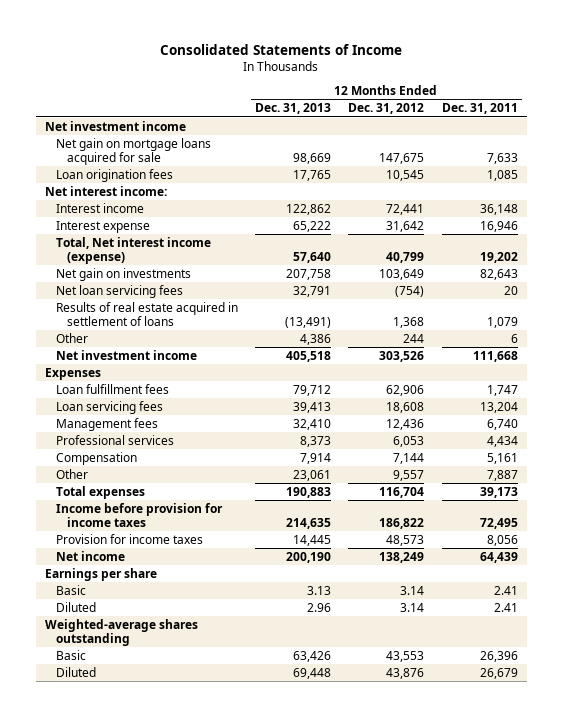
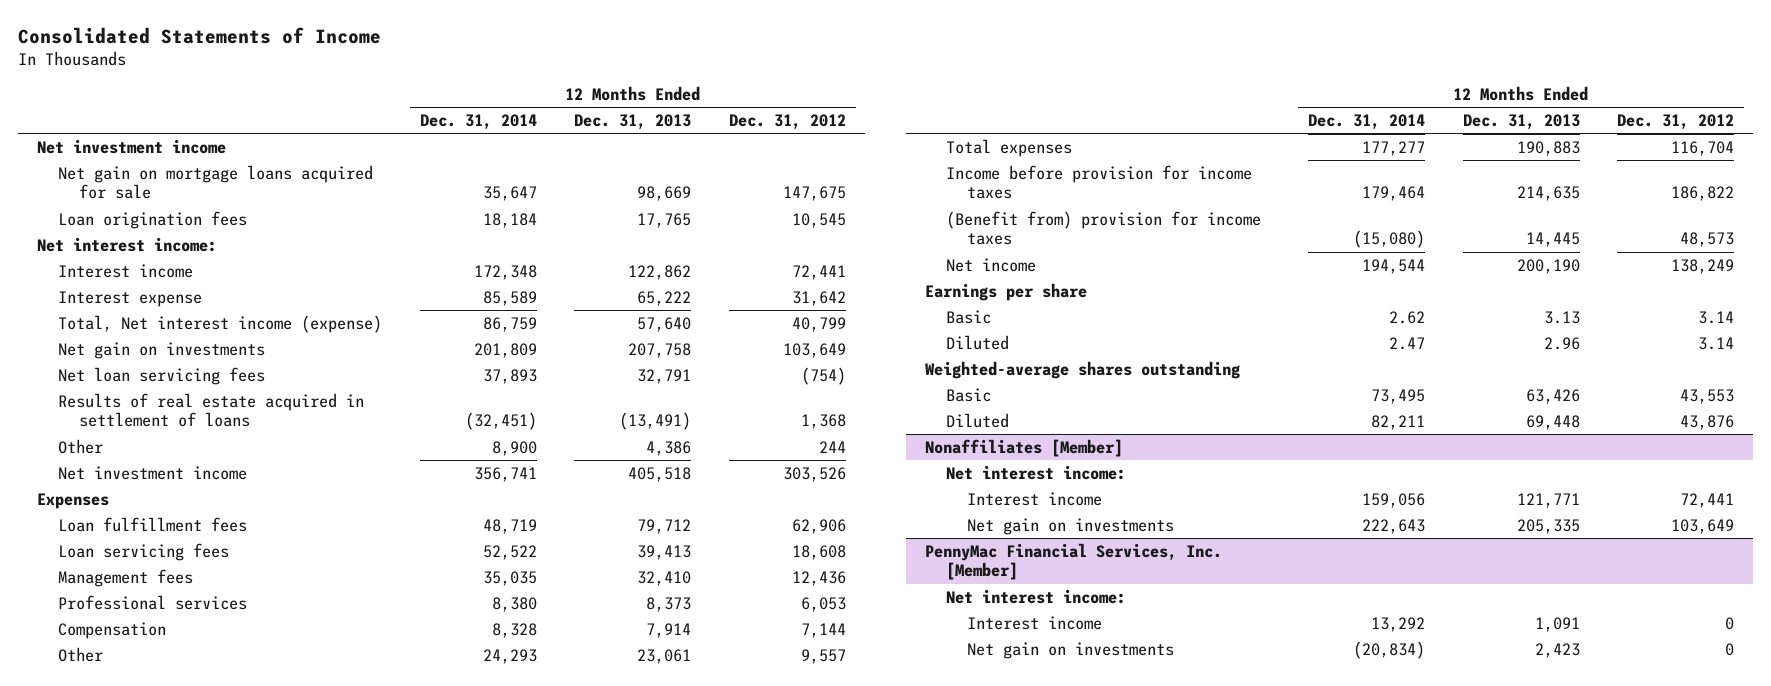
- | 12 Months Ended Dec. 31, 2013 | 12 Months Ended Dec. 31, 2012 | 12 Months Ended Dec. 31, 2011
+ | 12 Months Ended Dec. 31, 2014 | 12 Months Ended Dec. 31, 2013 | 12 Months Ended Dec. 31, 2012
- Provision for income taxes | 14,445 | 48,573 | 8,056
+ (Benefit from) provision for income taxes | (15,080) | 14,445 | 48,573
+ Nonaffiliates [Member]
+ Net interest income:
+ Interest income | 159,056 | 121,771 | 72,441
+ Net gain on investments | 222,643 | 205,335 | 103,649
+ PennyMac Financial Services, Inc. [Member]
+ Net interest income:
+ Interest income | 13,292 | 1,091 | 0
+ Net gain on investments | (20,834) | 2,423 | 0

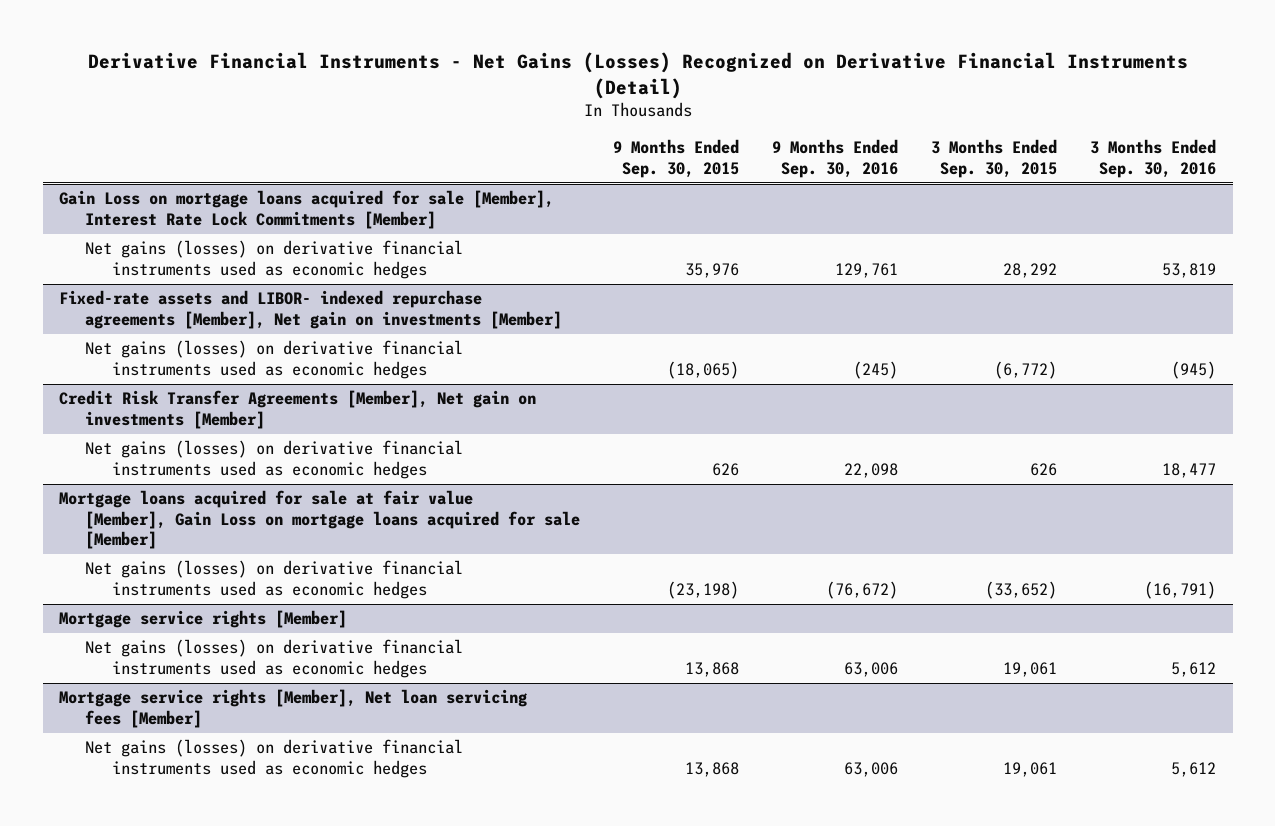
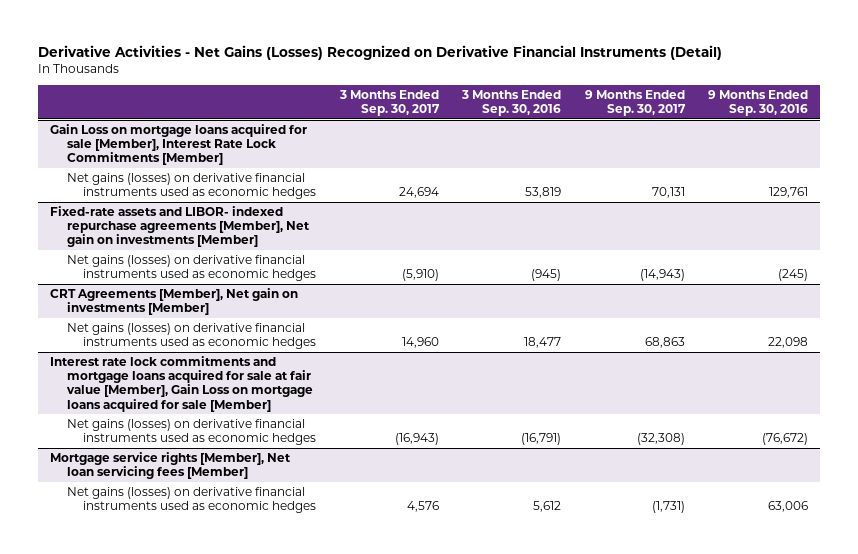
- Derivative Financial Instruments - Net Gains (Losses) Recognized on Derivative Financial Instruments (Detail)
+ Derivative Activities - Net Gains (Losses) Recognized on Derivative Financial Instruments (Detail)
- | 9 Months Ended Sep. 30, 2015 | 9 Months Ended Sep. 30, 2016 | 3 Months Ended Sep. 30, 2015 | 3 Months Ended Sep. 30, 2016
+ | 3 Months Ended Sep. 30, 2017 | 3 Months Ended Sep. 30, 2016 | 9 Months Ended Sep. 30, 2017 | 9 Months Ended Sep. 30, 2016
- Credit Risk Transfer Agreements [Member], Net gain on investments [Member]
+ CRT Agreements [Member], Net gain on investments [Member]
- Mortgage loans acquired for sale at fair value [Member], Gain Loss on mortgage loans acquired for sale [Member]
+ Interest rate lock commitments and mortgage loans acquired for sale at fair value [Member], Gain Loss on mortgage loans acquired for sale [Member]
- Mortgage service rights [Member]
- Net gains (losses) on derivative financial instruments used as economic hedges | 13,868 | 63,006 | 19,061 | 5,612

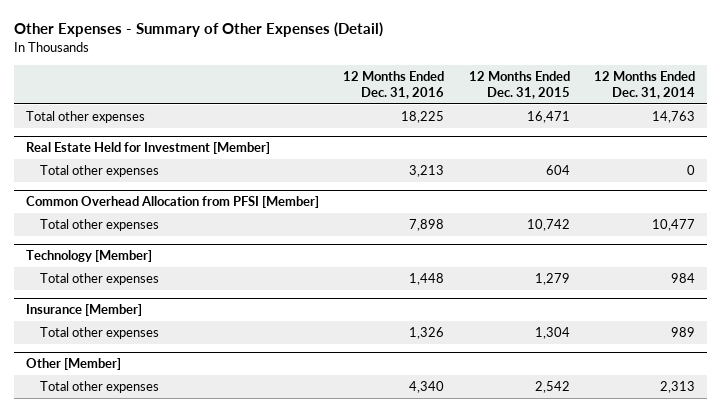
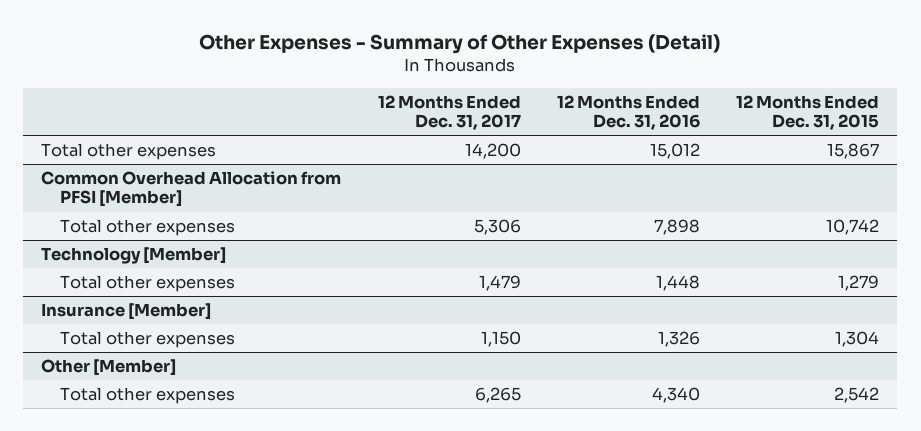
- | 12 Months Ended Dec. 31, 2016 | 12 Months Ended Dec. 31, 2015 | 12 Months Ended Dec. 31, 2014
+ | 12 Months Ended Dec. 31, 2017 | 12 Months Ended Dec. 31, 2016 | 12 Months Ended Dec. 31, 2015
- Total other expenses | 18,225 | 16,471 | 14,763
- Real Estate Held for Investment [Member]
- Total other expenses | 3,213 | 604 | 0
+ Total other expenses | 14,200 | 15,012 | 15,867

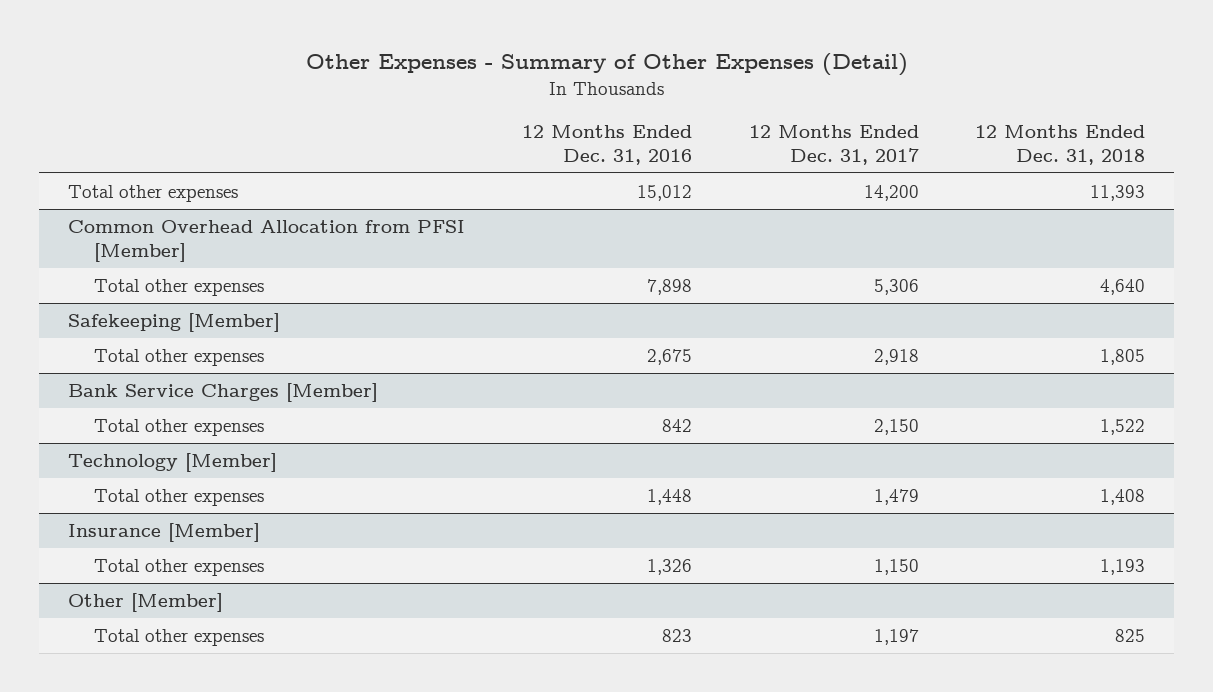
- | 12 Months Ended Dec. 31, 2017 | 12 Months Ended Dec. 31, 2016 | 12 Months Ended Dec. 31, 2015
+ | 12 Months Ended Dec. 31, 2016 | 12 Months Ended Dec. 31, 2017 | 12 Months Ended Dec. 31, 2018
+ Safekeeping [Member]
+ Total other expenses | 2,675 | 2,918 | 1,805
+ Bank Service Charges [Member]
+ Total other expenses | 842 | 2,150 | 1,522
@ Other [Member]
- Total other expenses | 6,265 | 4,340 | 2,542
+ Total other expenses | 823 | 1,197 | 825

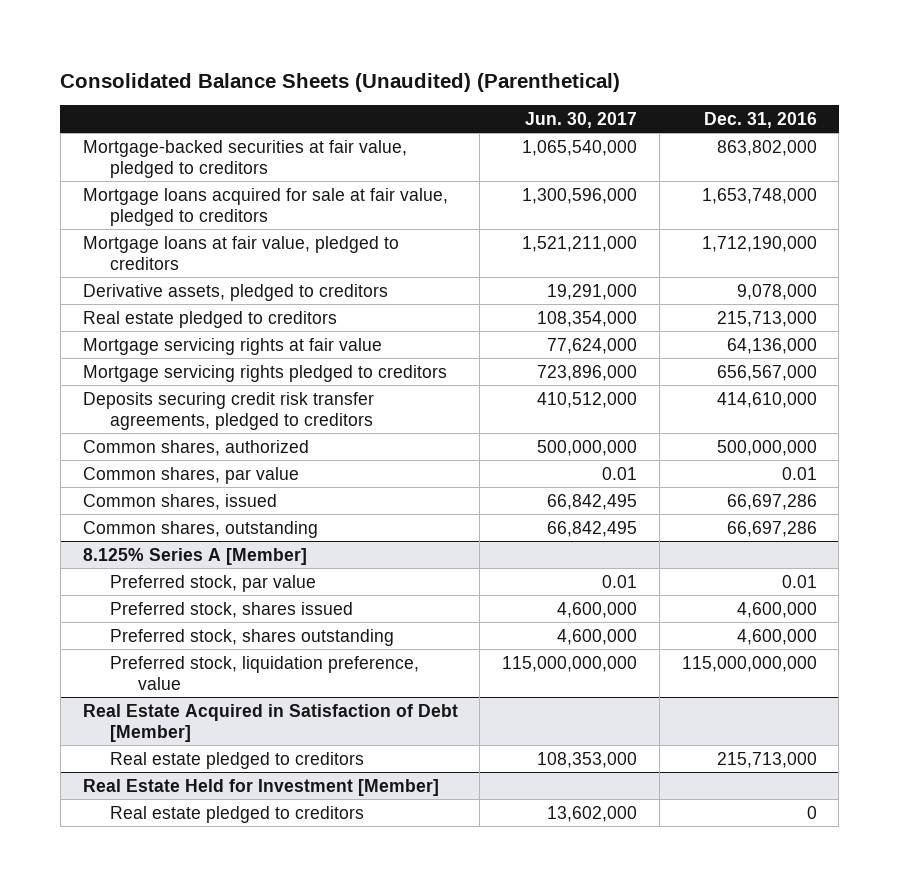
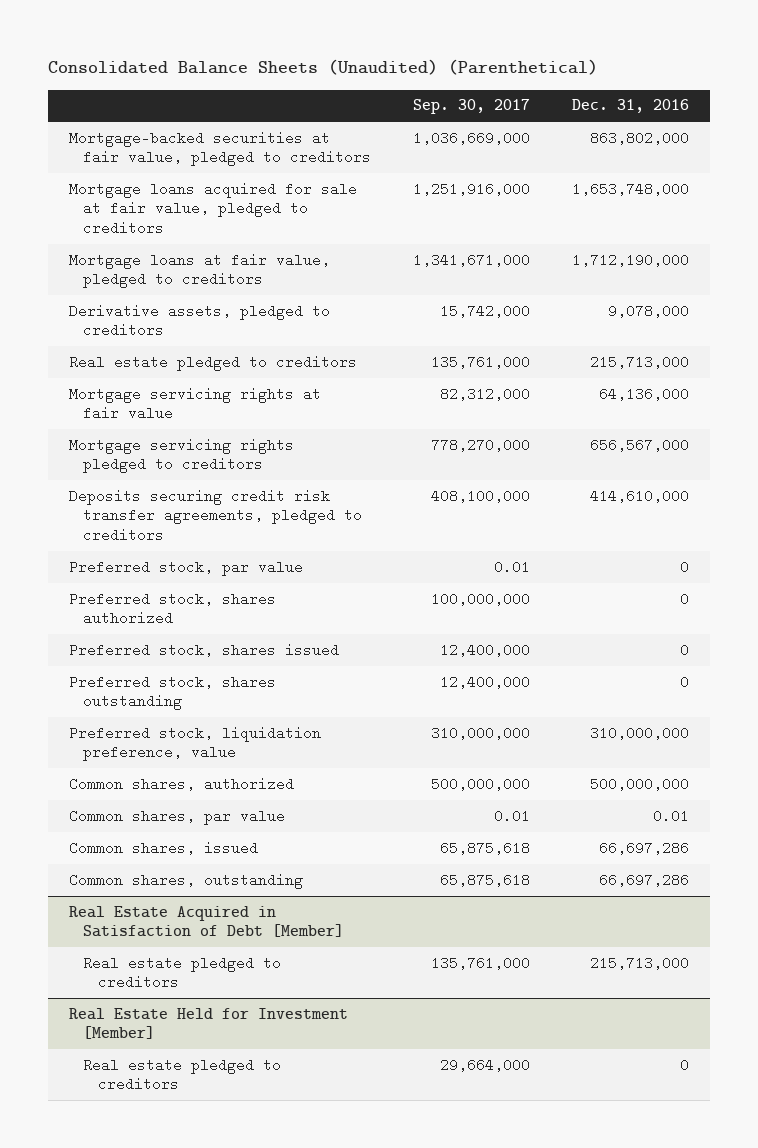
- | Jun. 30, 2017 | Dec. 31, 2016
+ | Sep. 30, 2017 | Dec. 31, 2016
+ Preferred stock, par value | 0.01 | 0
+ Preferred stock, shares authorized | 100,000,000 | 0
+ Preferred stock, shares issued | 12,400,000 | 0
+ Preferred stock, shares outstanding | 12,400,000 | 0
+ Preferred stock, liquidation preference, value | 310,000,000 | 310,000,000
- 8.125% Series A [Member]
- Preferred stock, par value | 0.01 | 0.01
- Preferred stock, shares issued | 4,600,000 | 4,600,000
- Preferred stock, shares outstanding | 4,600,000 | 4,600,000
- Preferred stock, liquidation preference, value | 115,000,000,000 | 115,000,000,000

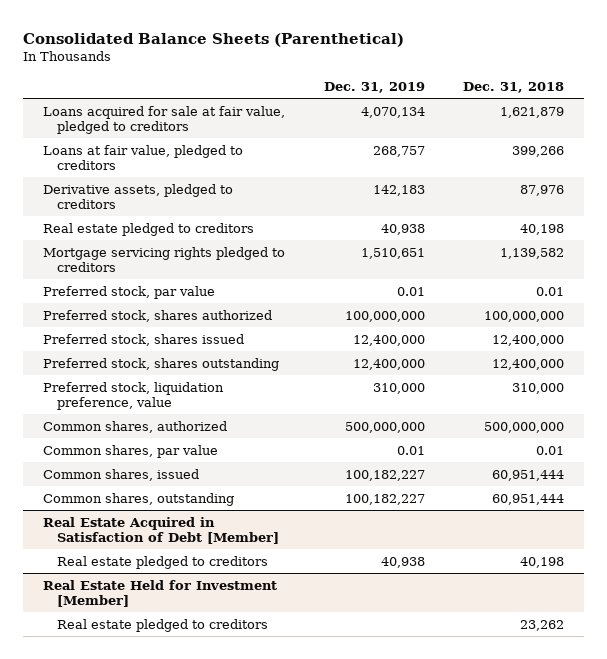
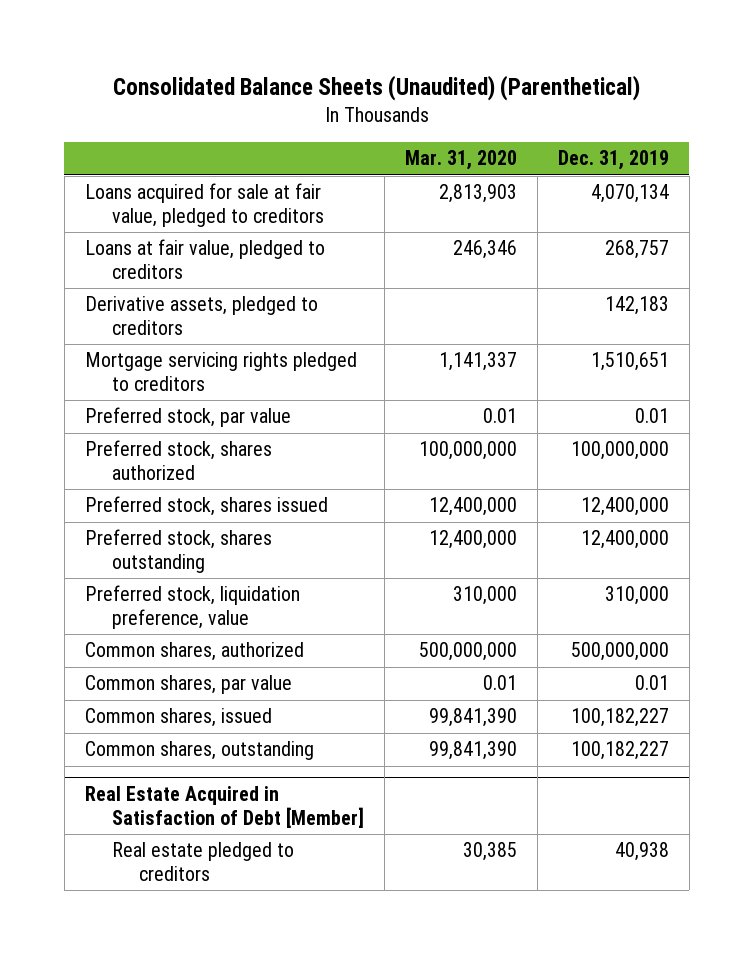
- Consolidated Balance Sheets (Parenthetical)
+ Consolidated Balance Sheets (Unaudited) (Parenthetical)
- | Dec. 31, 2019 | Dec. 31, 2018
+ | Mar. 31, 2020 | Dec. 31, 2019
- Real estate pledged to creditors | 40,938 | 40,198
- Real Estate Held for Investment [Member]
- Real estate pledged to creditors | | 23,262

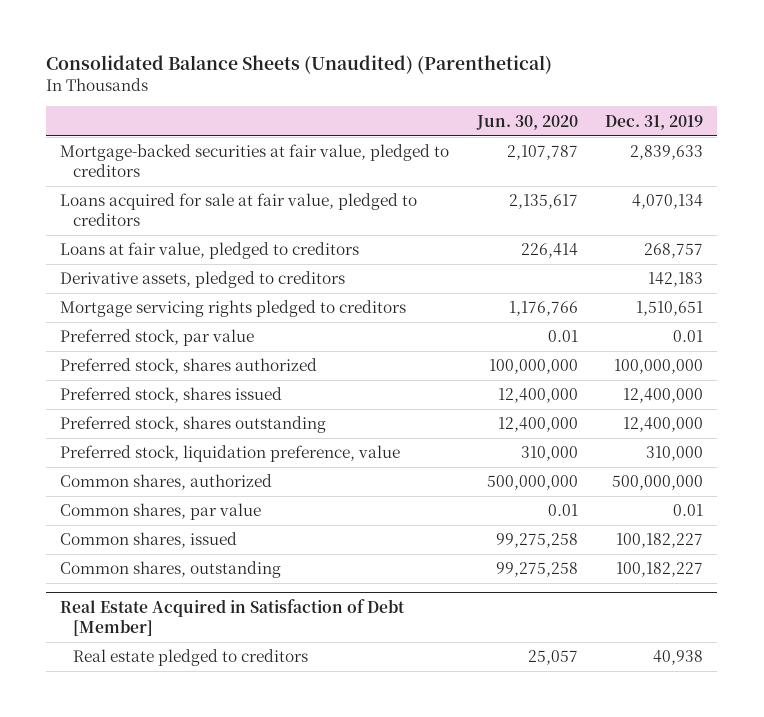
- | Mar. 31, 2020 | Dec. 31, 2019
+ | Jun. 30, 2020 | Dec. 31, 2019
+ Mortgage-backed securities at fair value, pledged to creditors | 2,107,787 | 2,839,633

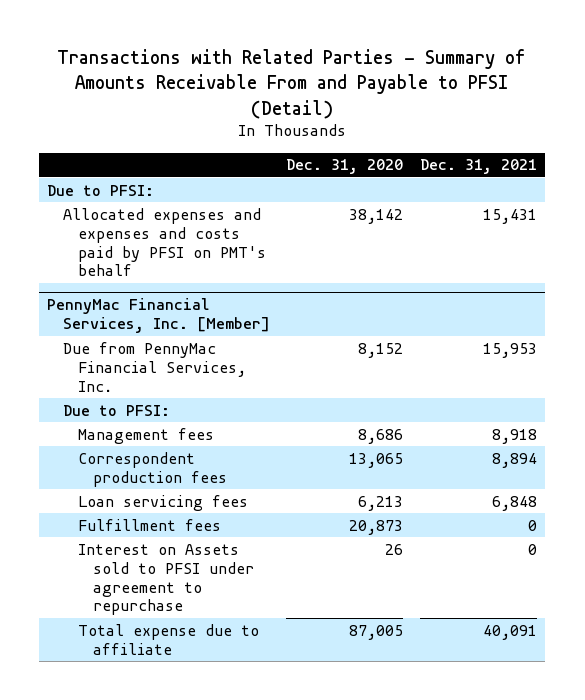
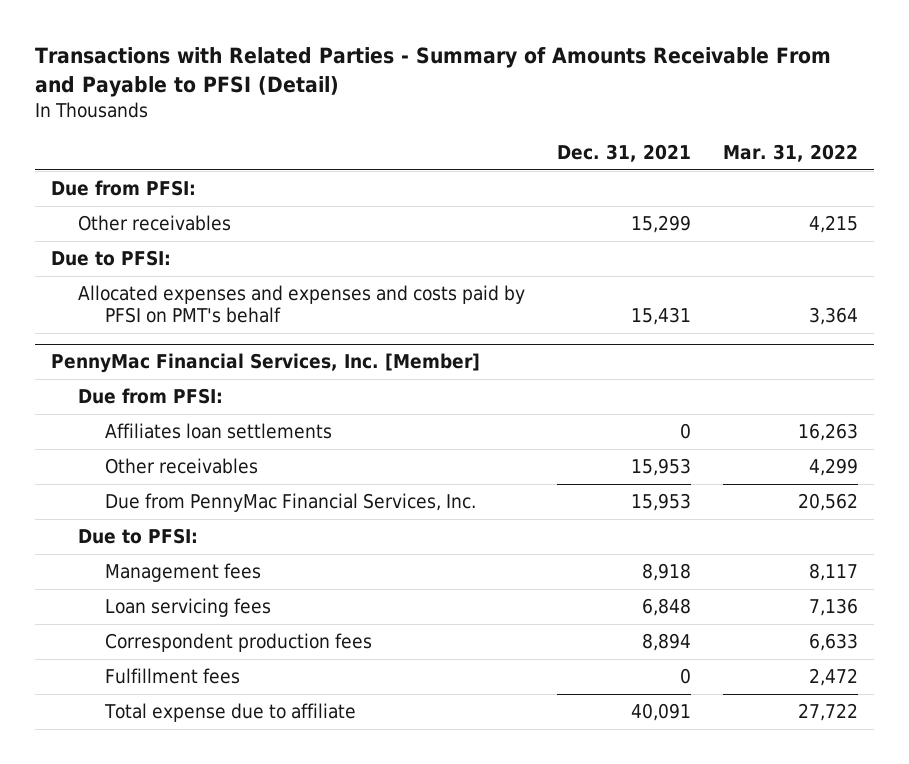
- | Dec. 31, 2020 | Dec. 31, 2021
+ | Dec. 31, 2021 | Mar. 31, 2022
+ Due from PFSI:
+ Other receivables | 15,299 | 4,215
@ PennyMac Financial Services, Inc. [Member]
+ Due from PFSI:
+ Affiliates loan settlements | 0 | 16,263
+ Other receivables | 15,953 | 4,299
moved down: Correspondent production fees | 8,894 | 6,633
- Interest on Assets sold to PFSI under agreement to repurchase | 26 | 0

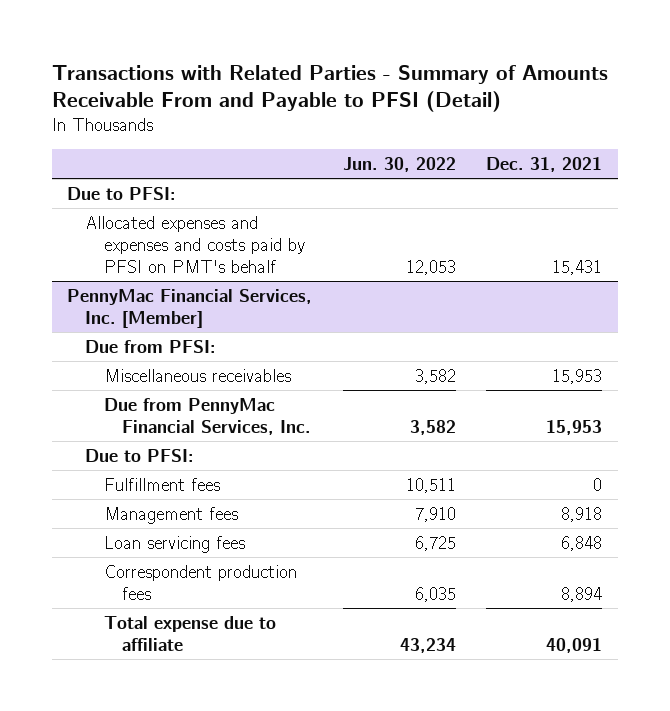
- | Dec. 31, 2021 | Mar. 31, 2022
+ | Jun. 30, 2022 | Dec. 31, 2021
- Due from PFSI:
- Other receivables | 15,299 | 4,215
@ PennyMac Financial Services, Inc. [Member]
- Affiliates loan settlements | 0 | 16,263
- Other receivables | 15,953 | 4,299
+ Miscellaneous receivables | 3,582 | 15,953
moved up: Fulfillment fees | 10,511 | 0

